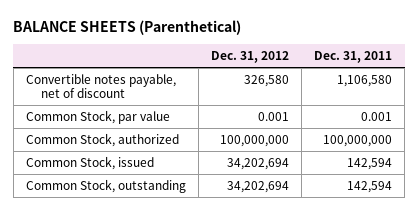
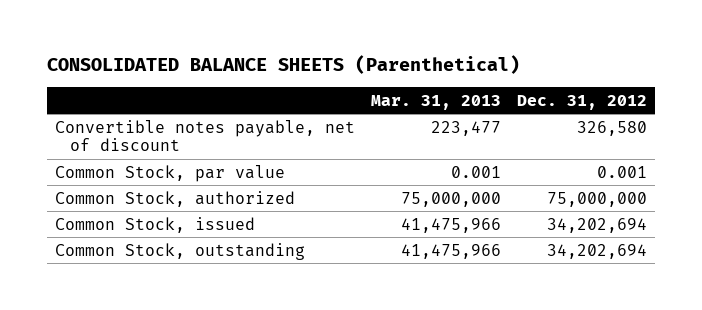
- BALANCE SHEETS (Parenthetical)
+ CONSOLIDATED BALANCE SHEETS (Parenthetical)
- | Dec. 31, 2012 | Dec. 31, 2011
+ | Mar. 31, 2013 | Dec. 31, 2012
- Common Stock, authorized | 100,000,000 | 100,000,000
+ Common Stock, authorized | 75,000,000 | 75,000,000

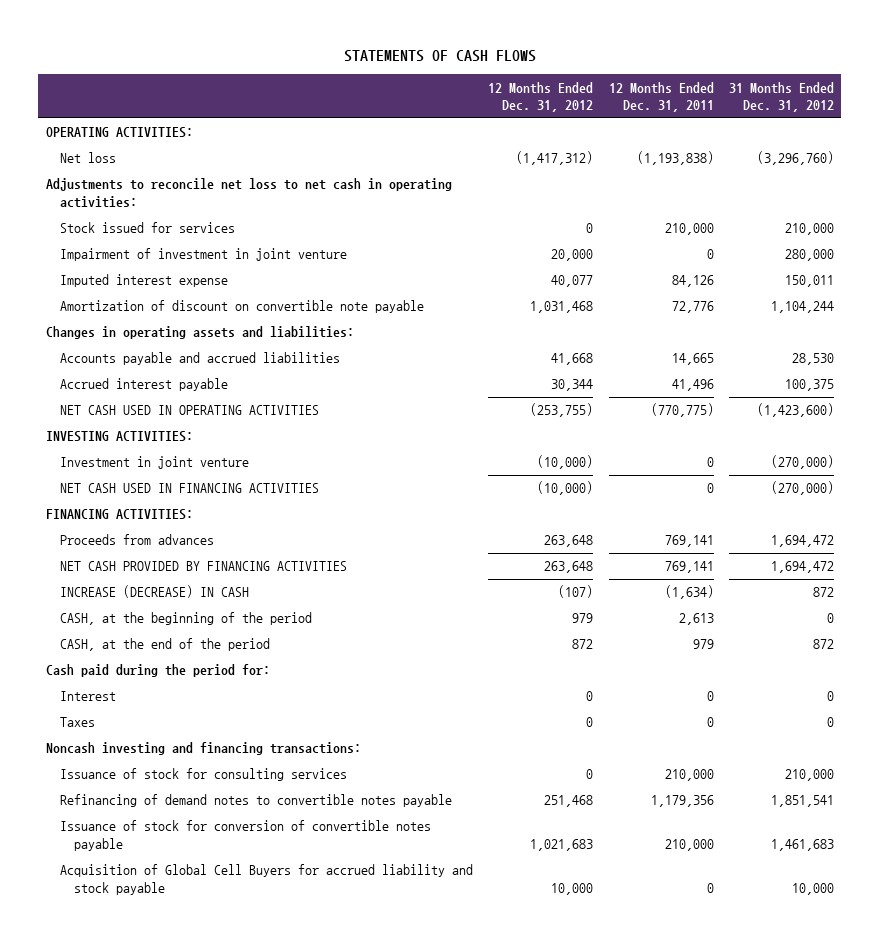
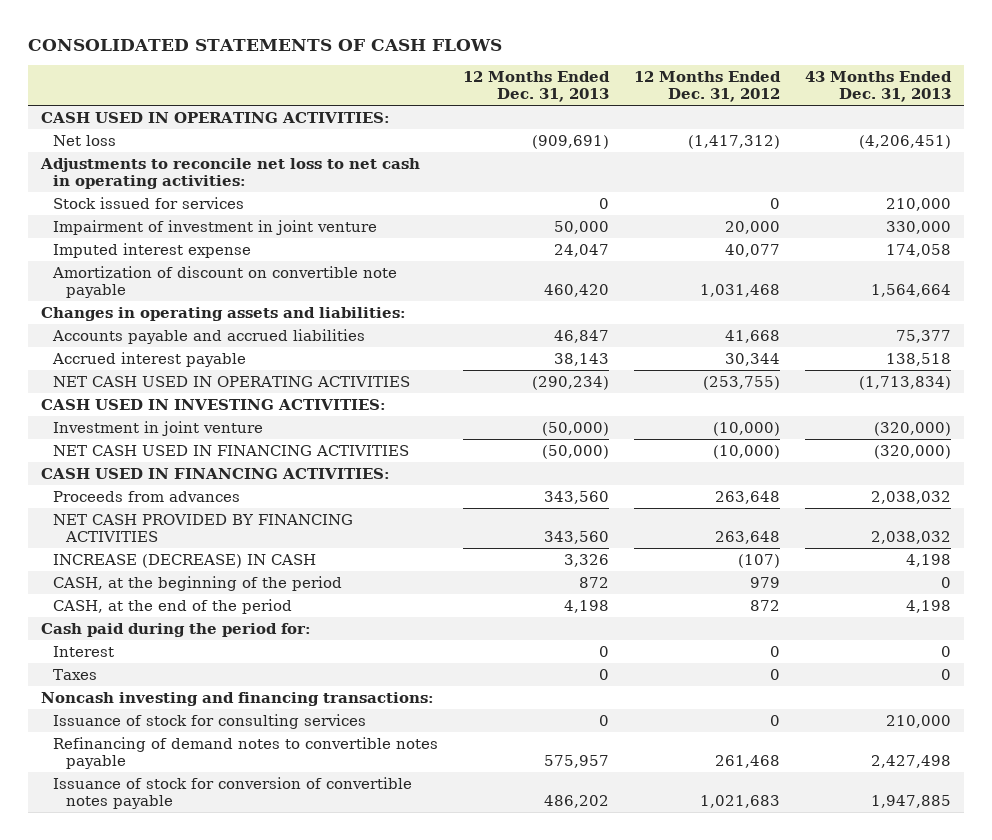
- STATEMENTS OF CASH FLOWS
+ CONSOLIDATED STATEMENTS OF CASH FLOWS
- | 12 Months Ended Dec. 31, 2012 | 12 Months Ended Dec. 31, 2011 | 31 Months Ended Dec. 31, 2012
+ | 12 Months Ended Dec. 31, 2013 | 12 Months Ended Dec. 31, 2012 | 43 Months Ended Dec. 31, 2013
- OPERATING ACTIVITIES:
+ CASH USED IN OPERATING ACTIVITIES:
- INVESTING ACTIVITIES:
+ CASH USED IN INVESTING ACTIVITIES:
- FINANCING ACTIVITIES:
+ CASH USED IN FINANCING ACTIVITIES:
- Refinancing of demand notes to convertible notes payable | 251,468 | 1,179,356 | 1,851,541
+ Refinancing of demand notes to convertible notes payable | 575,957 | 261,468 | 2,427,498
- Acquisition of Global Cell Buyers for accrued liability and stock payable | 10,000 | 0 | 10,000

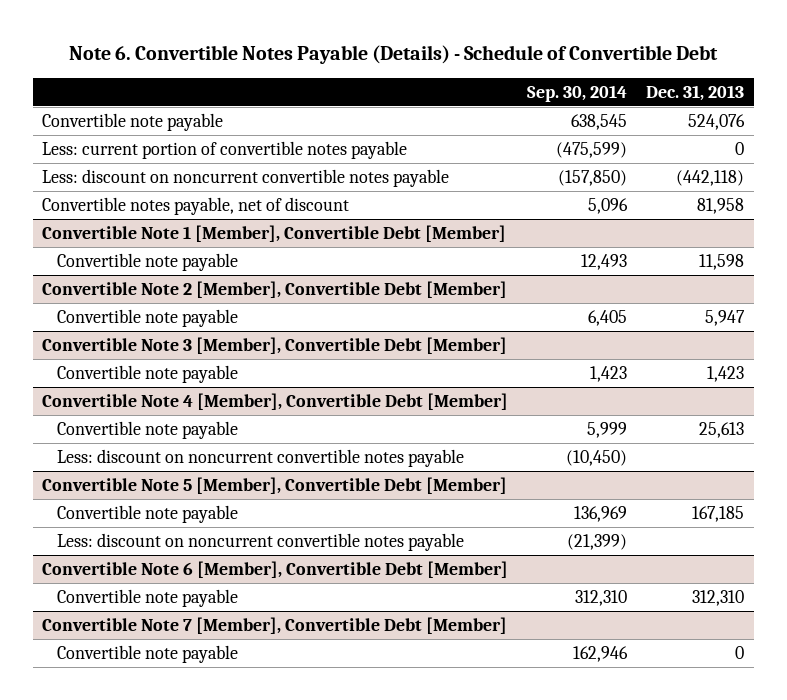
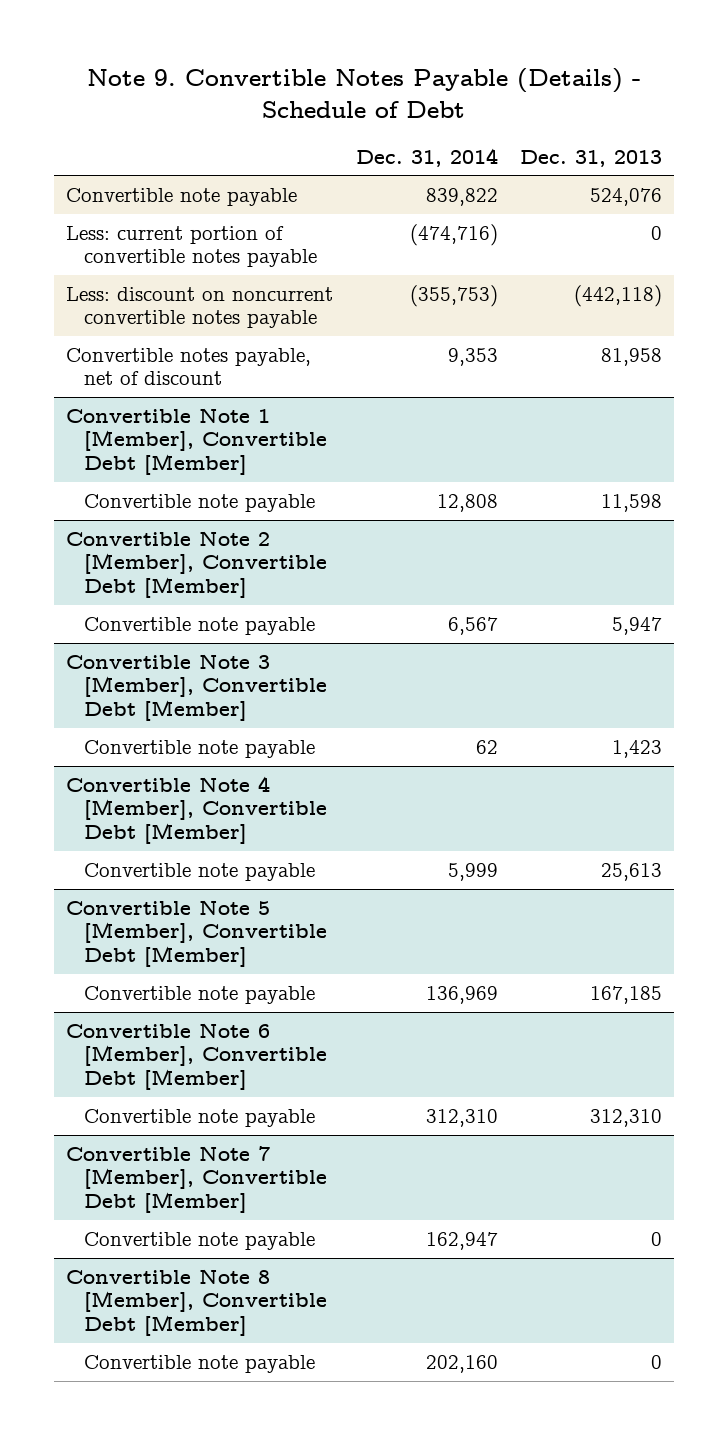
- Note 6. Convertible Notes Payable (Details) - Schedule of Convertible Debt
+ Note 9. Convertible Notes Payable (Details) - Schedule of Debt
- | Sep. 30, 2014 | Dec. 31, 2013
+ | Dec. 31, 2014 | Dec. 31, 2013
@ Convertible Note 4 [Member], Convertible Debt [Member]
- Less: discount on noncurrent convertible notes payable | (10,450) |
@ Convertible Note 5 [Member], Convertible Debt [Member]
- Less: discount on noncurrent convertible notes payable | (21,399) |
+ Convertible Note 8 [Member], Convertible Debt [Member]
+ Convertible note payable | 202,160 | 0

